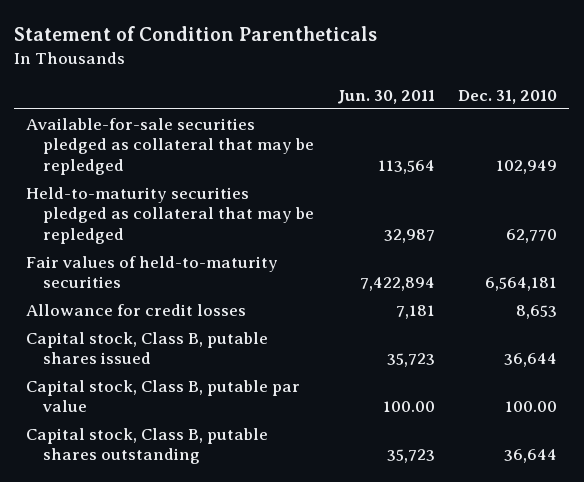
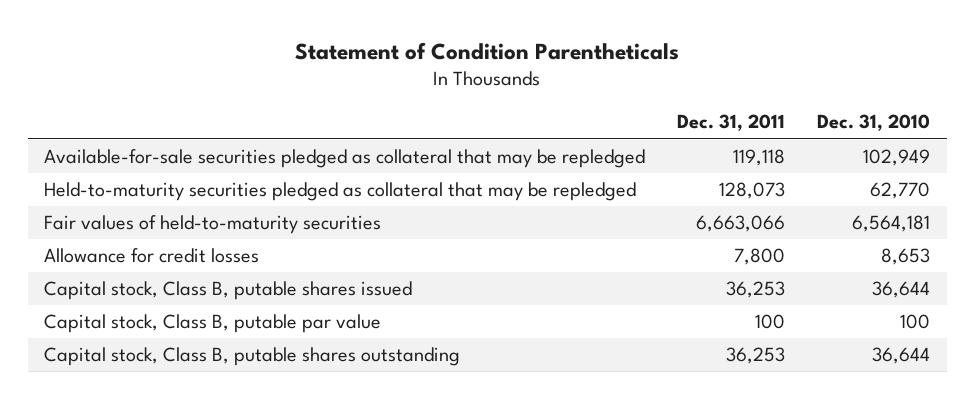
- | Jun. 30, 2011 | Dec. 31, 2010
+ | Dec. 31, 2011 | Dec. 31, 2010
- Capital stock, Class B, putable par value | 100.00 | 100.00
+ Capital stock, Class B, putable par value | 100 | 100

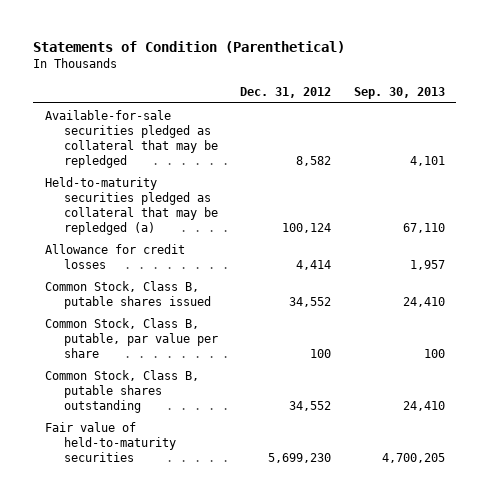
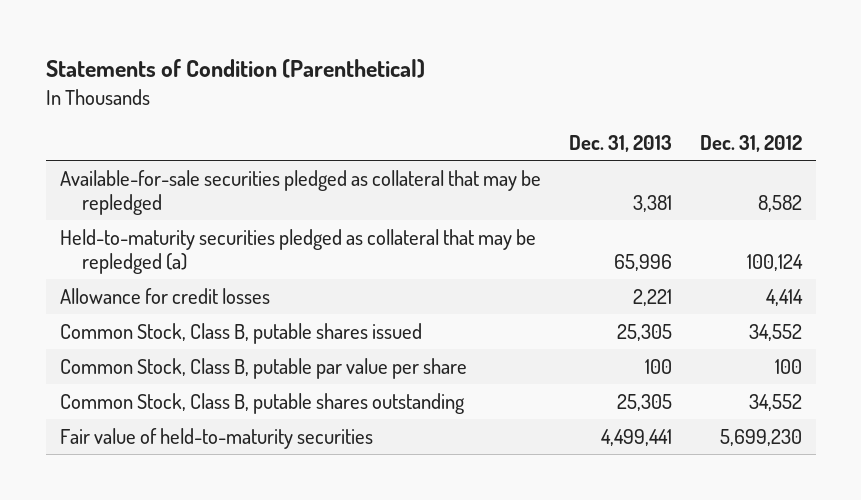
- | Dec. 31, 2012 | Sep. 30, 2013
+ | Dec. 31, 2013 | Dec. 31, 2012
- Common Stock, Class B, putable, par value per share | 100 | 100
+ Common Stock, Class B, putable par value per share | 100 | 100

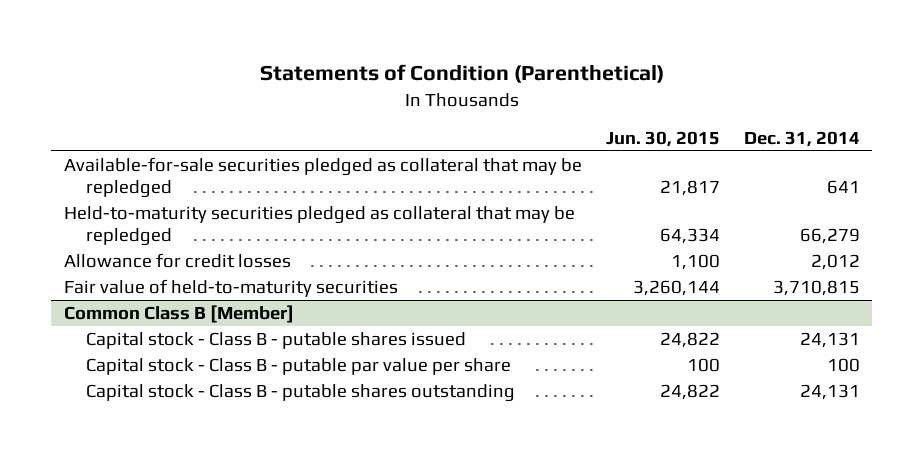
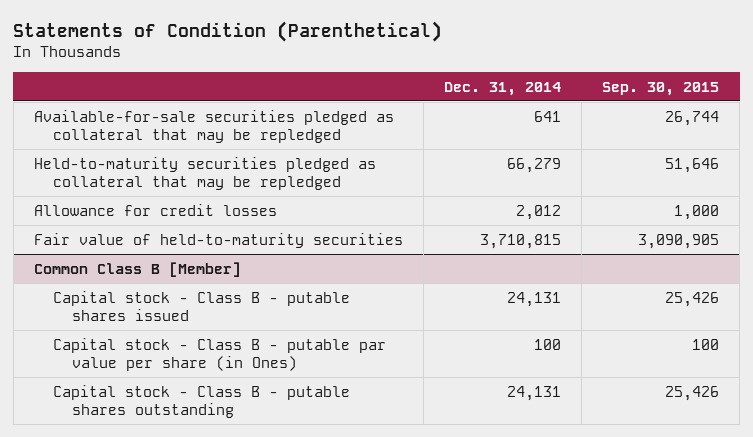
- | Jun. 30, 2015 | Dec. 31, 2014
+ | Dec. 31, 2014 | Sep. 30, 2015
@ Common Class B [Member]
- Capital stock - Class B - putable par value per share | 100 | 100
+ Capital stock - Class B - putable par value per share (in Ones) | 100 | 100

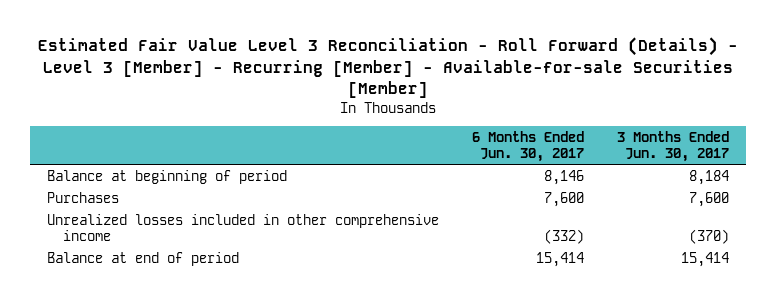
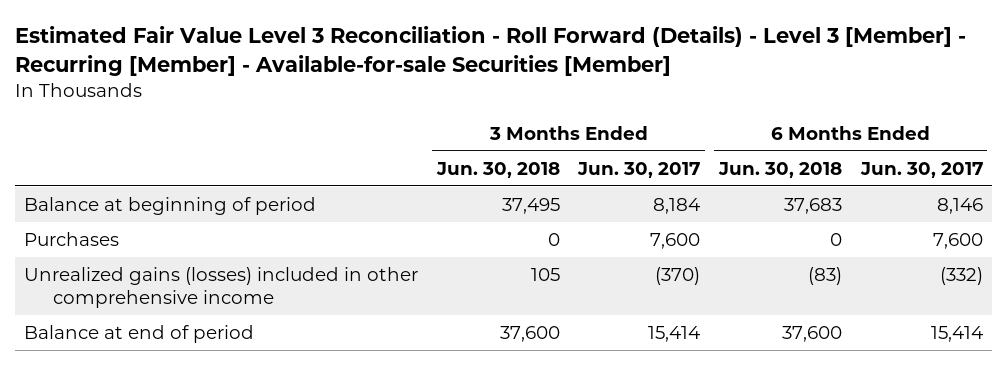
- | 6 Months Ended Jun. 30, 2017 | 3 Months Ended Jun. 30, 2017
+ | 3 Months Ended Jun. 30, 2018 | 3 Months Ended Jun. 30, 2017 | 6 Months Ended Jun. 30, 2018 | 6 Months Ended Jun. 30, 2017
- Unrealized losses included in other comprehensive income | (332) | (370)
+ Unrealized gains (losses) included in other comprehensive income | 105 | (370) | (83) | (332)

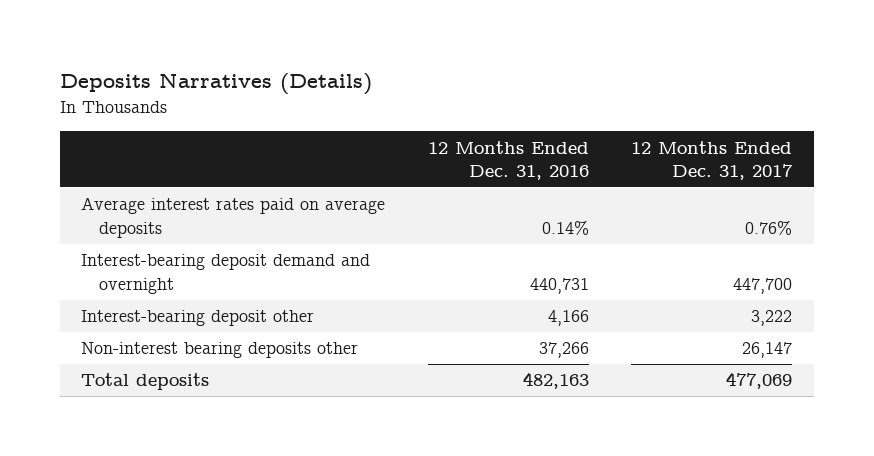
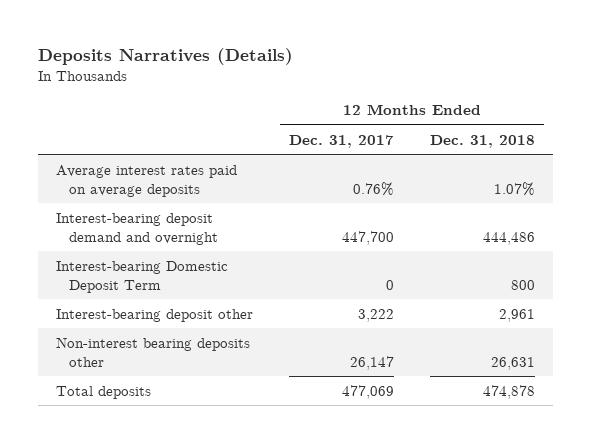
- | 12 Months Ended Dec. 31, 2016 | 12 Months Ended Dec. 31, 2017
+ | 12 Months Ended Dec. 31, 2017 | 12 Months Ended Dec. 31, 2018
+ Interest-bearing Domestic Deposit Term | 0 | 800

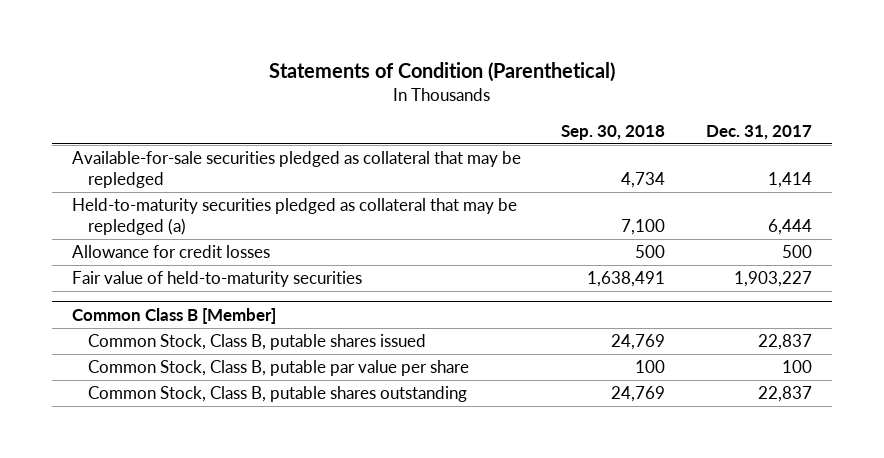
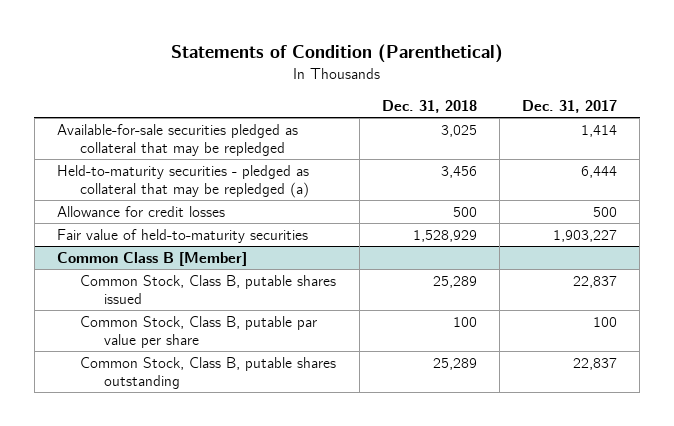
- | Sep. 30, 2018 | Dec. 31, 2017
+ | Dec. 31, 2018 | Dec. 31, 2017
- Held-to-maturity securities pledged as collateral that may be repledged (a) | 7,100 | 6,444
+ Held-to-maturity securities - pledged as collateral that may be repledged (a) | 3,456 | 6,444

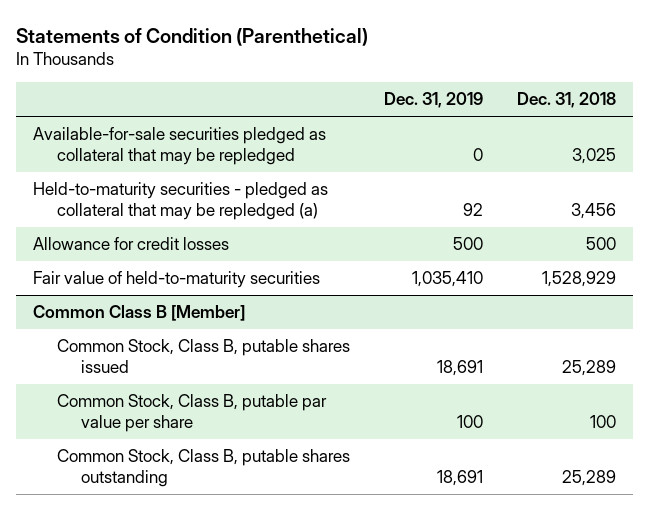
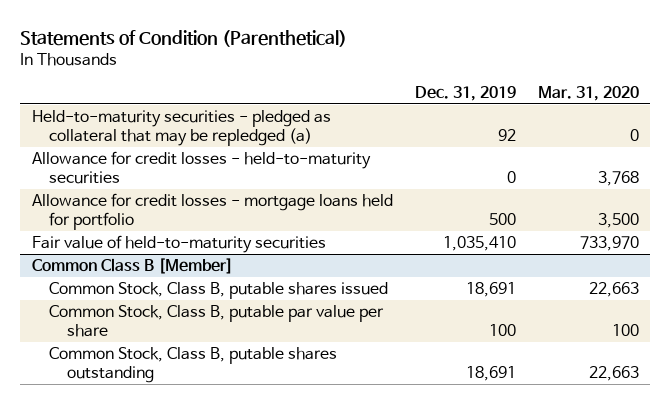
- | Dec. 31, 2019 | Dec. 31, 2018
+ | Dec. 31, 2019 | Mar. 31, 2020
- Available-for-sale securities pledged as collateral that may be repledged | 0 | 3,025
- Allowance for credit losses | 500 | 500
+ Allowance for credit losses - held-to-maturity securities | 0 | 3,768
+ Allowance for credit losses - mortgage loans held for portfolio | 500 | 3,500

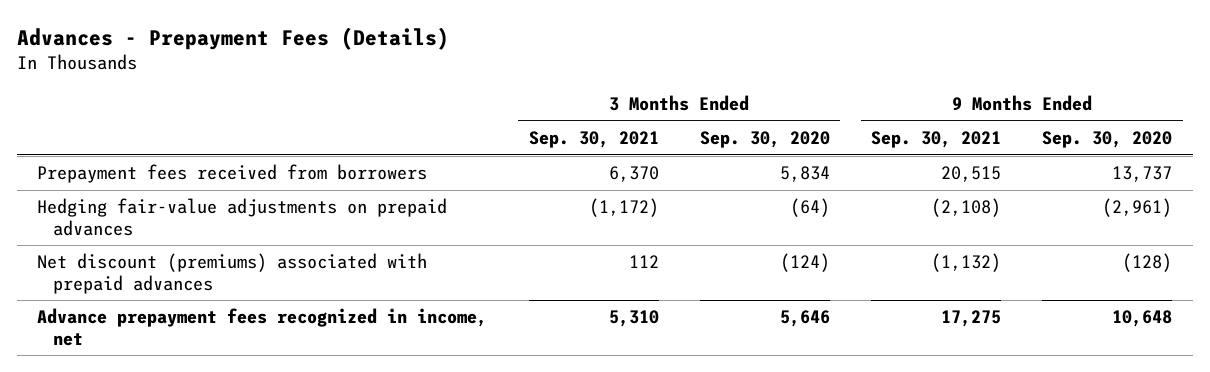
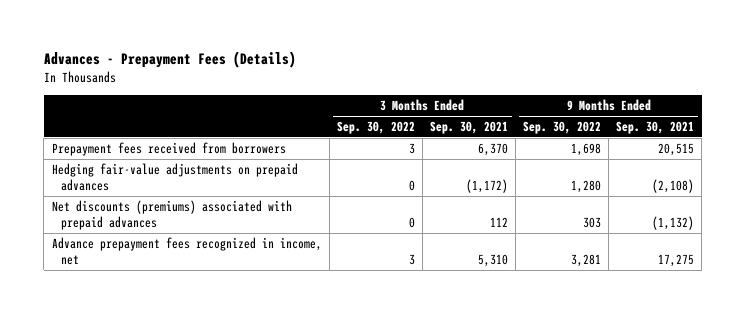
- | 3 Months Ended Sep. 30, 2021 | 3 Months Ended Sep. 30, 2020 | 9 Months Ended Sep. 30, 2021 | 9 Months Ended Sep. 30, 2020
+ | 3 Months Ended Sep. 30, 2022 | 3 Months Ended Sep. 30, 2021 | 9 Months Ended Sep. 30, 2022 | 9 Months Ended Sep. 30, 2021
- Net discount (premiums) associated with prepaid advances | 112 | (124) | (1,132) | (128)
+ Net discounts (premiums) associated with prepaid advances | 0 | 112 | 303 | (1,132)

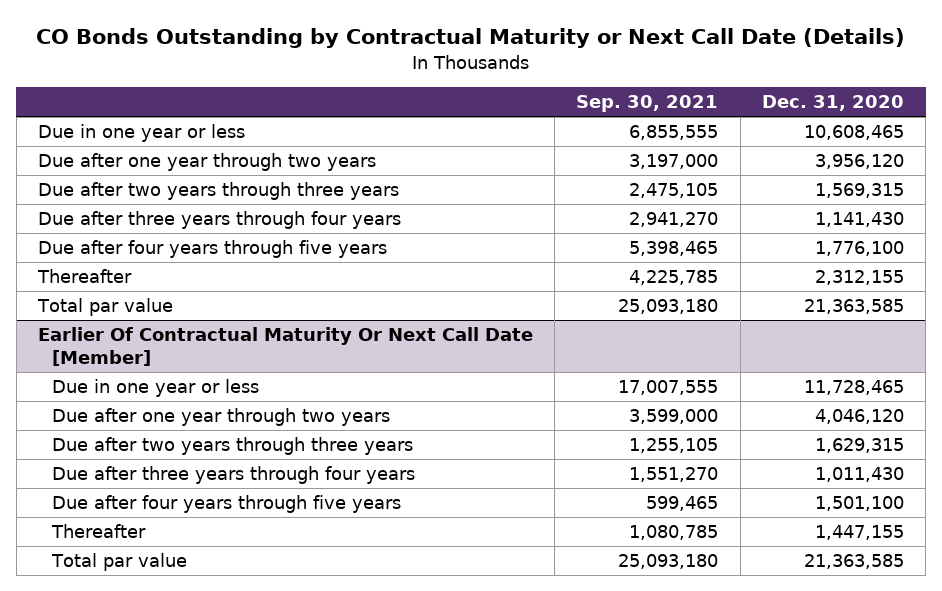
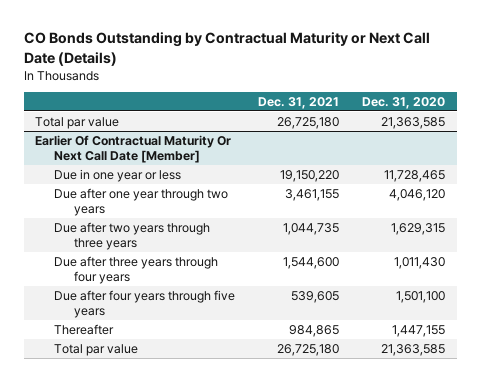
- | Sep. 30, 2021 | Dec. 31, 2020
+ | Dec. 31, 2021 | Dec. 31, 2020
- Due in one year or less | 6,855,555 | 10,608,465
- Due after one year through two years | 3,197,000 | 3,956,120
- Due after two years through three years | 2,475,105 | 1,569,315
- Due after three years through four years | 2,941,270 | 1,141,430
- Due after four years through five years | 5,398,465 | 1,776,100
- Thereafter | 4,225,785 | 2,312,155

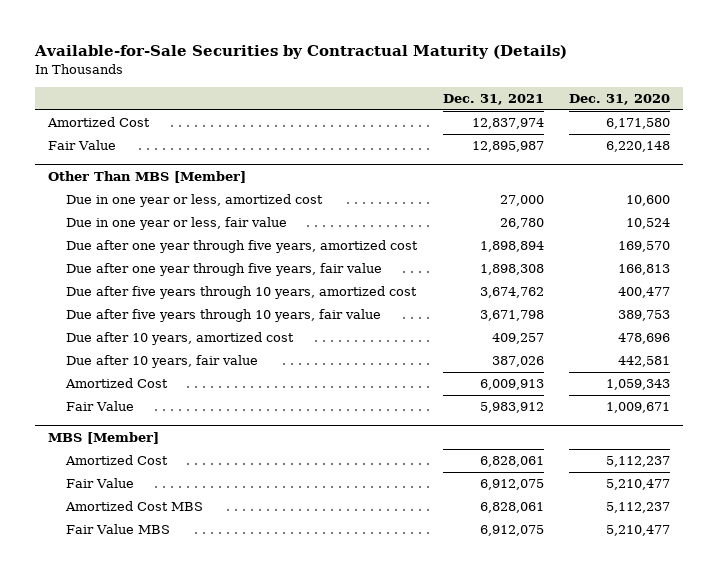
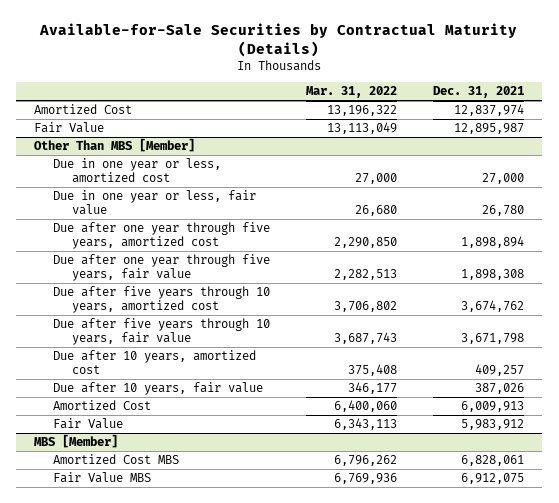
- | Dec. 31, 2021 | Dec. 31, 2020
+ | Mar. 31, 2022 | Dec. 31, 2021
@ MBS [Member]
- Amortized Cost | 6,828,061 | 5,112,237
- Fair Value | 6,912,075 | 5,210,477

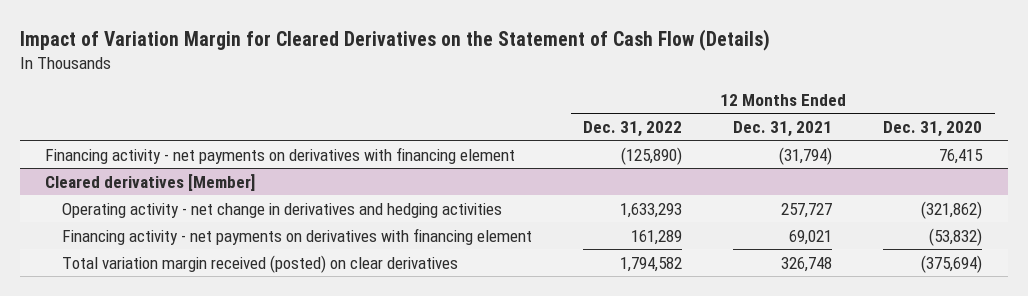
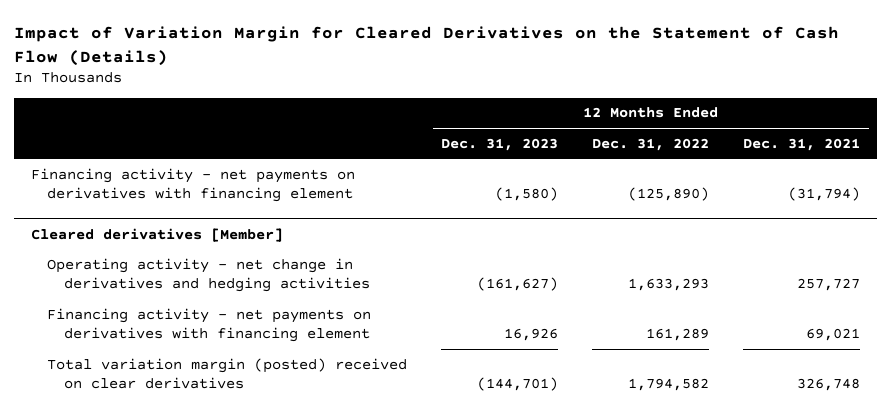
- | 12 Months Ended Dec. 31, 2022 | 12 Months Ended Dec. 31, 2021 | 12 Months Ended Dec. 31, 2020
+ | 12 Months Ended Dec. 31, 2023 | 12 Months Ended Dec. 31, 2022 | 12 Months Ended Dec. 31, 2021
@ Cleared derivatives [Member]
- Total variation margin received (posted) on clear derivatives | 1,794,582 | 326,748 | (375,694)
+ Total variation margin (posted) received on clear derivatives | (144,701) | 1,794,582 | 326,748

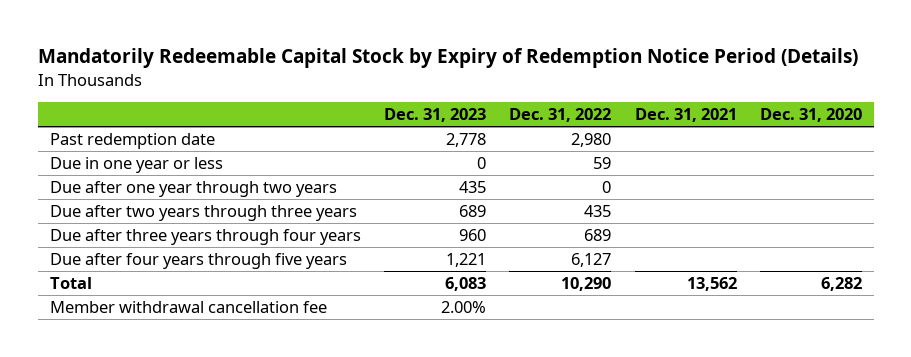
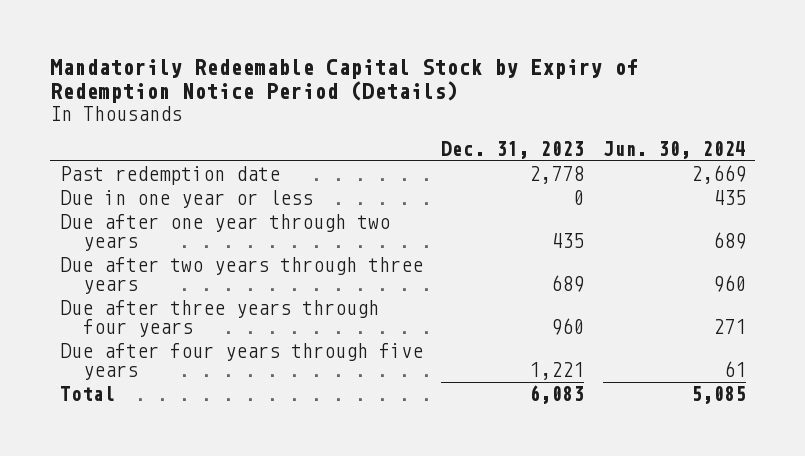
- | Dec. 31, 2023 | Dec. 31, 2022 | Dec. 31, 2021 | Dec. 31, 2020
+ | Dec. 31, 2023 | Jun. 30, 2024
- Member withdrawal cancellation fee | 2.00% | | |

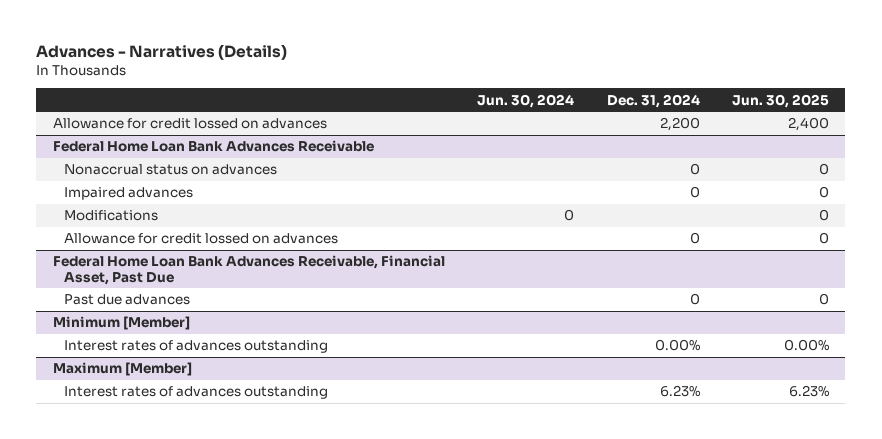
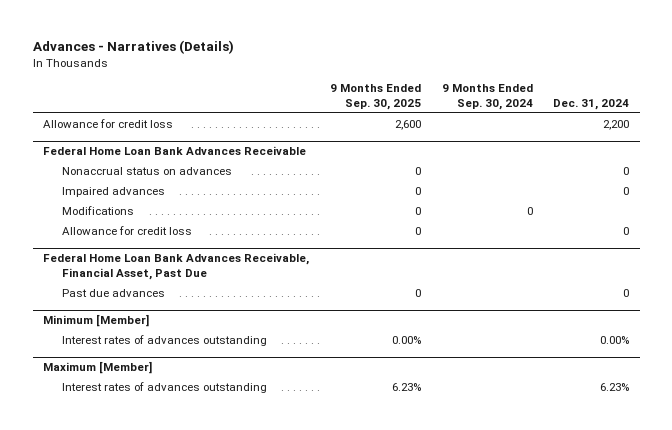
- | Jun. 30, 2024 | Dec. 31, 2024 | Jun. 30, 2025
+ | 9 Months Ended Sep. 30, 2025 | 9 Months Ended Sep. 30, 2024 | Dec. 31, 2024
- Allowance for credit lossed on advances | | 2,200 | 2,400
+ Allowance for credit loss | 2,600 | | 2,200
@ Federal Home Loan Bank Advances Receivable
- Allowance for credit lossed on advances | | 0 | 0
+ Allowance for credit loss | 0 | | 0

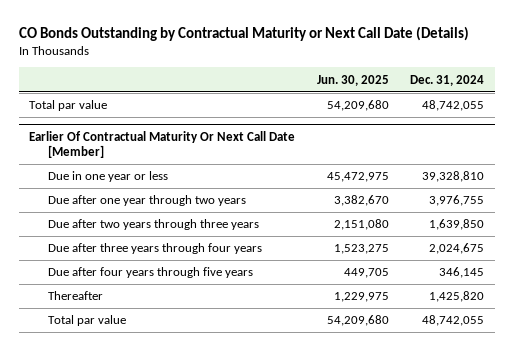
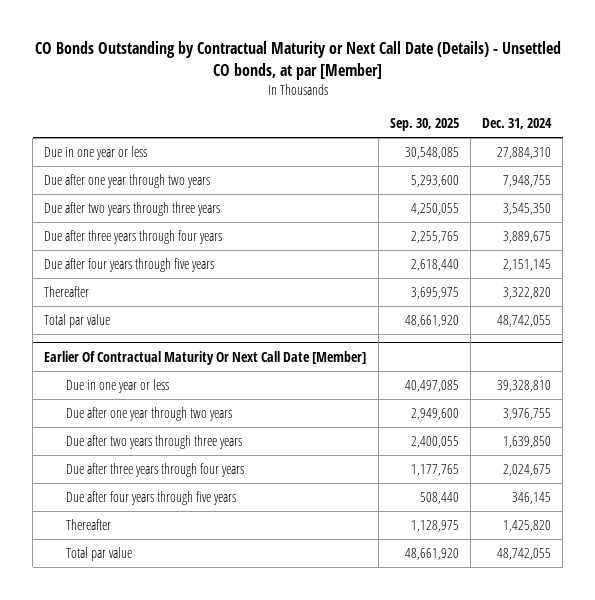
- CO Bonds Outstanding by Contractual Maturity or Next Call Date (Details)
+ CO Bonds Outstanding by Contractual Maturity or Next Call Date (Details) - Unsettled CO bonds, at par [Member]
- | Jun. 30, 2025 | Dec. 31, 2024
+ | Sep. 30, 2025 | Dec. 31, 2024
+ Due in one year or less | 30,548,085 | 27,884,310
+ Due after one year through two years | 5,293,600 | 7,948,755
+ Due after two years through three years | 4,250,055 | 3,545,350
+ Due after three years through four years | 2,255,765 | 3,889,675
+ Due after four years through five years | 2,618,440 | 2,151,145
+ Thereafter | 3,695,975 | 3,322,820

